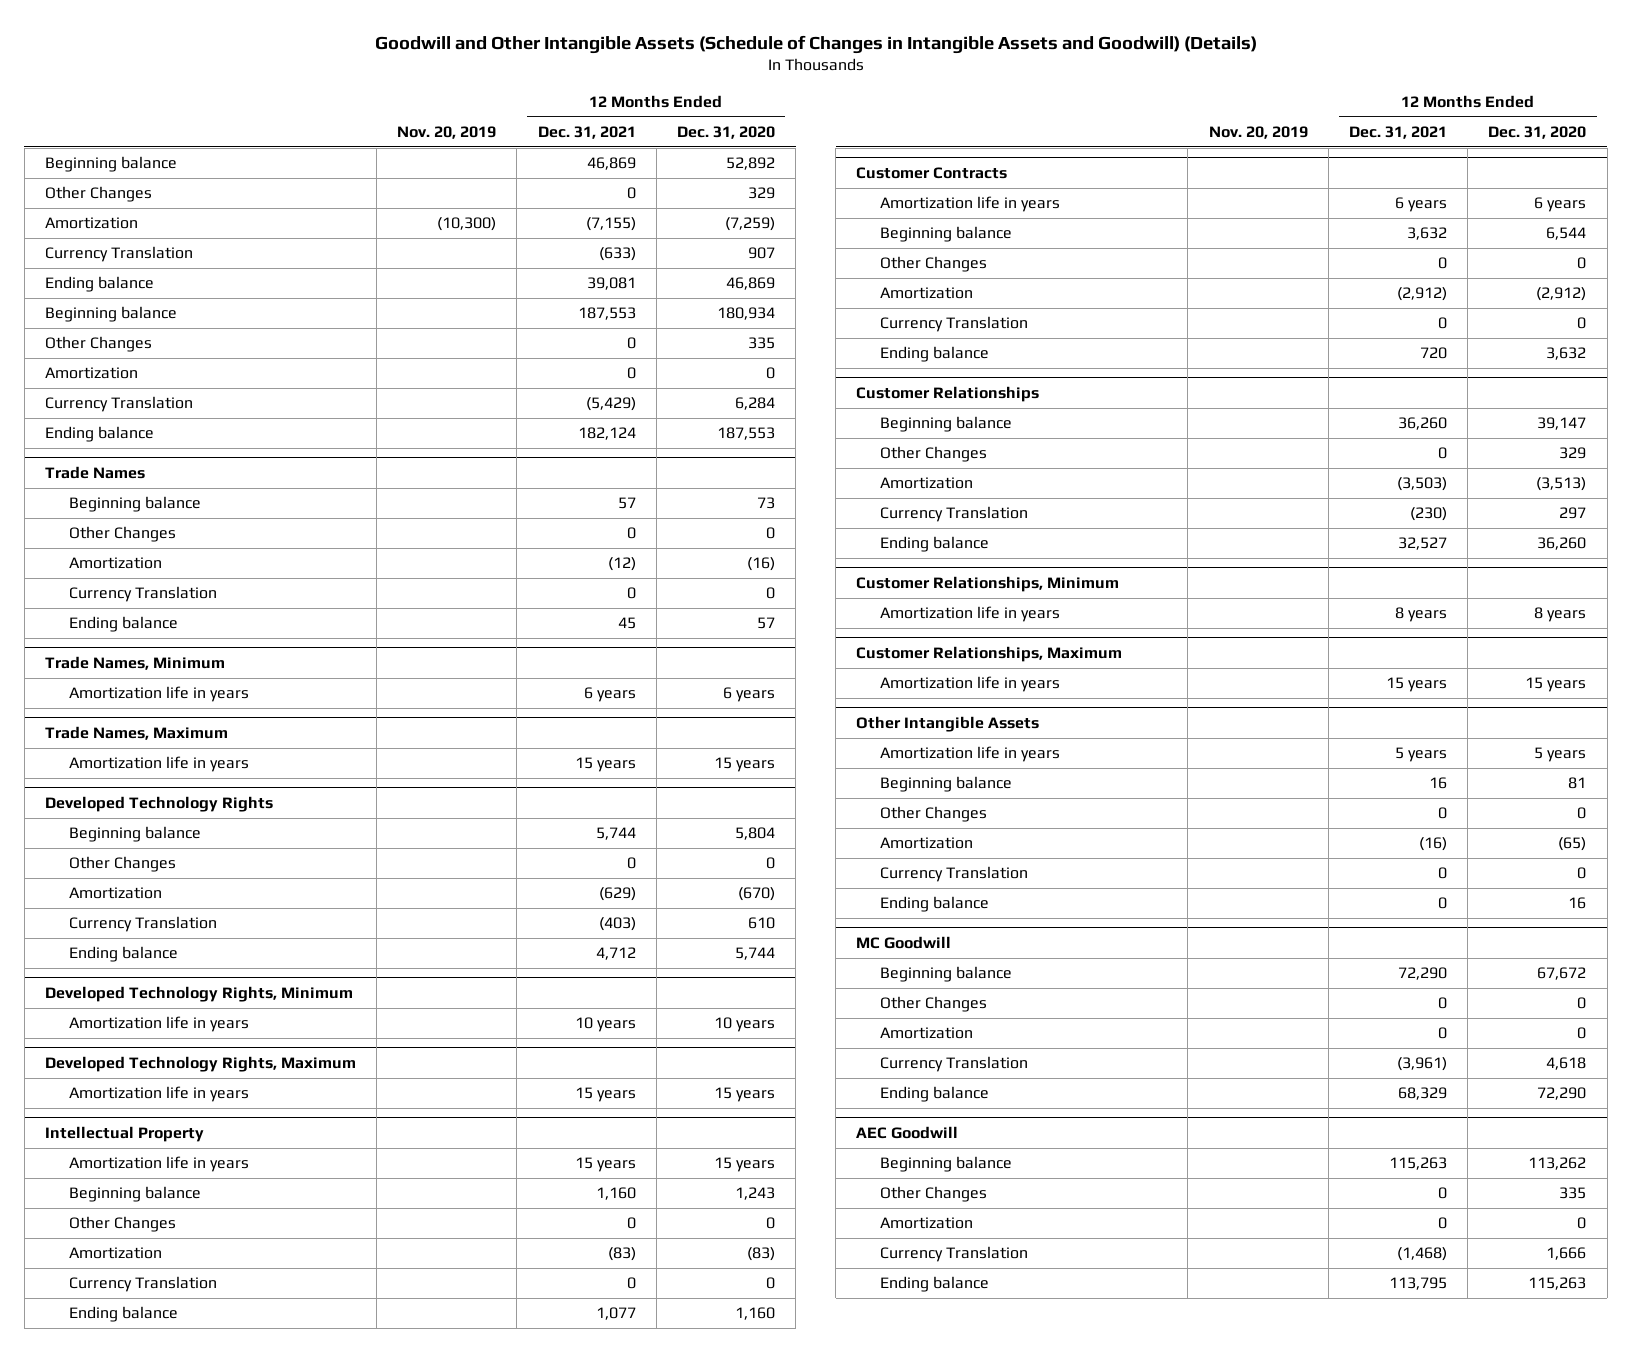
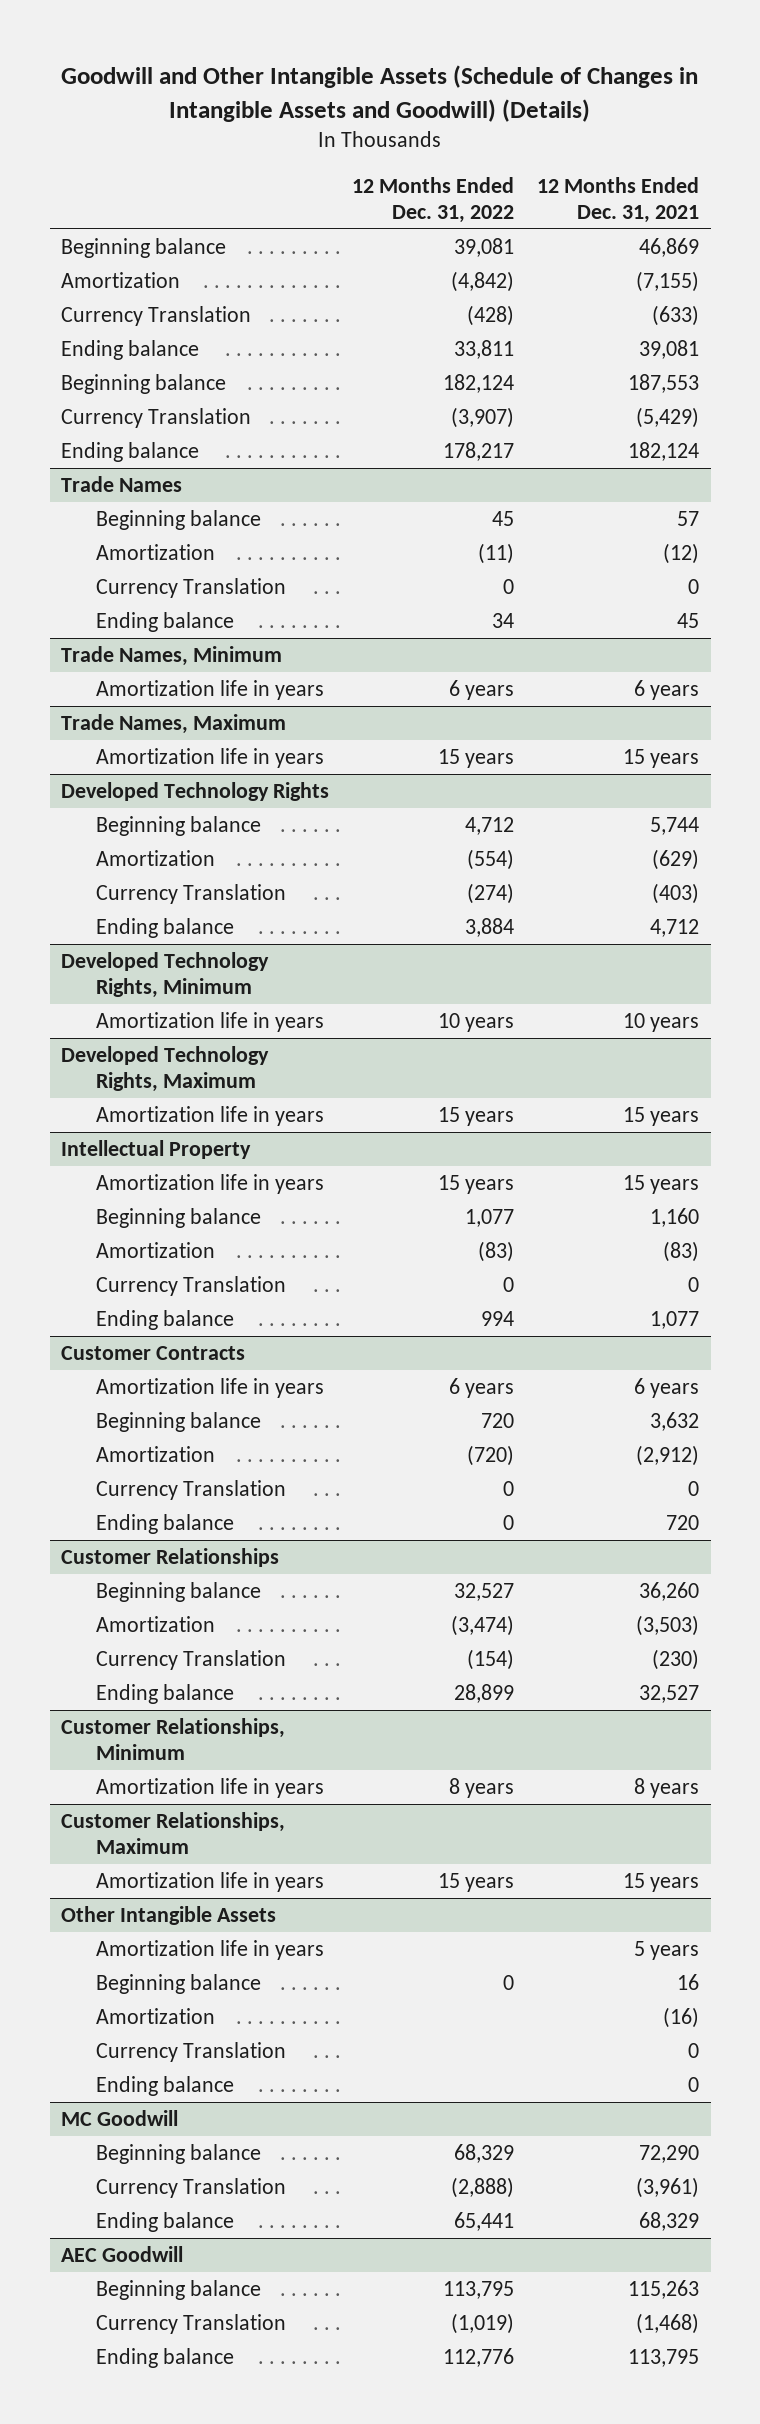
- | Nov. 20, 2019 | 12 Months Ended Dec. 31, 2021 | 12 Months Ended Dec. 31, 2020
+ | 12 Months Ended Dec. 31, 2022 | 12 Months Ended Dec. 31, 2021
- Other Changes | | 0 | 329
- Other Changes | | 0 | 335
- Amortization | | 0 | 0
@ Trade Names
- Other Changes | | 0 | 0
@ Developed Technology Rights
- Other Changes | | 0 | 0
@ Intellectual Property
- Other Changes | | 0 | 0
@ Customer Contracts
- Other Changes | | 0 | 0
@ Customer Relationships
- Other Changes | | 0 | 329
@ Other Intangible Assets
- Other Changes | | 0 | 0
@ MC Goodwill
- Other Changes | | 0 | 0
- Amortization | | 0 | 0
@ AEC Goodwill
- Other Changes | | 0 | 335
- Amortization | | 0 | 0

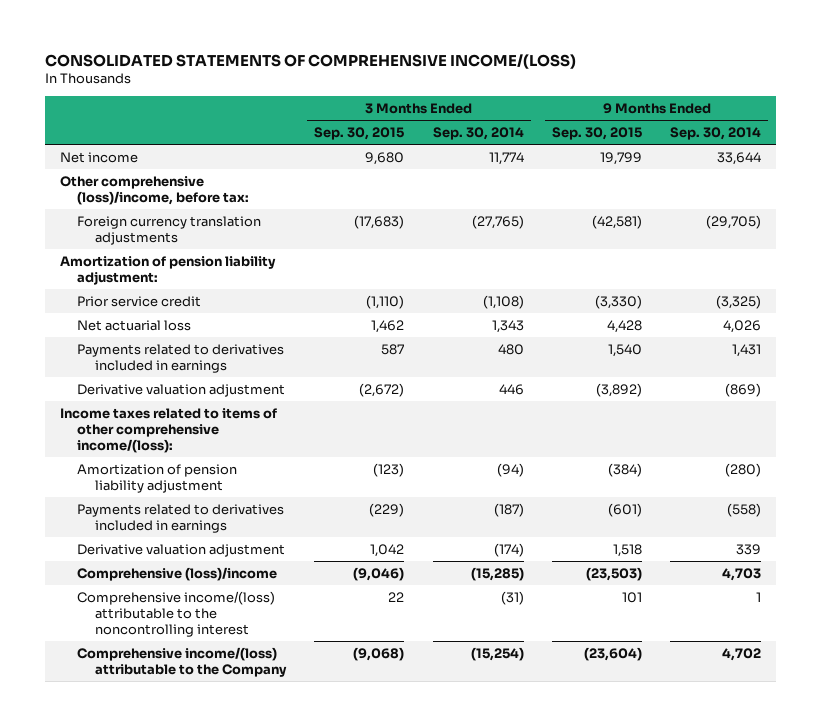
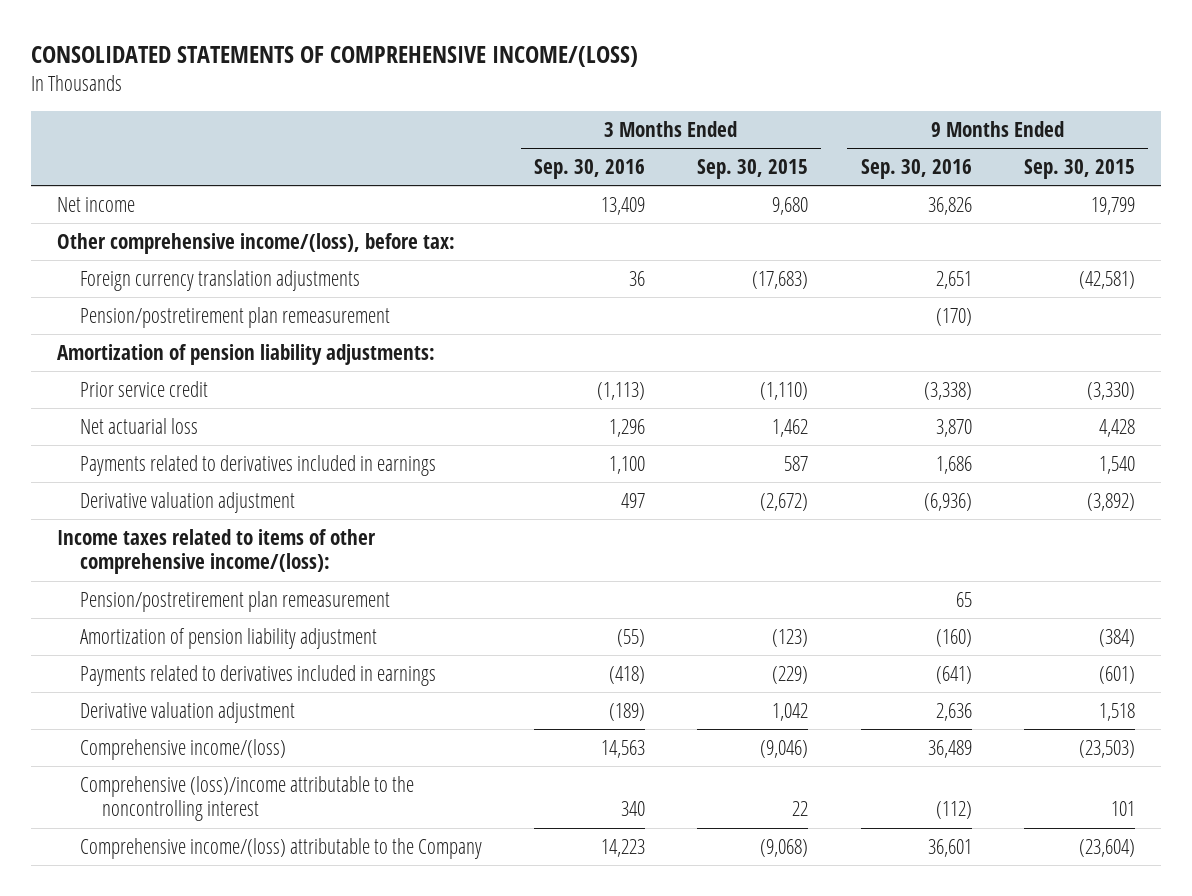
- | 3 Months Ended Sep. 30, 2015 | 3 Months Ended Sep. 30, 2014 | 9 Months Ended Sep. 30, 2015 | 9 Months Ended Sep. 30, 2014
+ | 3 Months Ended Sep. 30, 2016 | 3 Months Ended Sep. 30, 2015 | 9 Months Ended Sep. 30, 2016 | 9 Months Ended Sep. 30, 2015
- Other comprehensive (loss)/income, before tax:
+ Other comprehensive income/(loss), before tax:
- Amortization of pension liability adjustment:
+ Pension/postretirement plan remeasurement | | | (170) |
+ Amortization of pension liability adjustments:
+ Pension/postretirement plan remeasurement | | | 65 |
- Comprehensive (loss)/income | (9,046) | (15,285) | (23,503) | 4,703
- Comprehensive income/(loss) attributable to the noncontrolling interest | 22 | (31) | 101 | 1
+ Comprehensive income/(loss) | 14,563 | (9,046) | 36,489 | (23,503)
+ Comprehensive (loss)/income attributable to the noncontrolling interest | 340 | 22 | (112) | 101

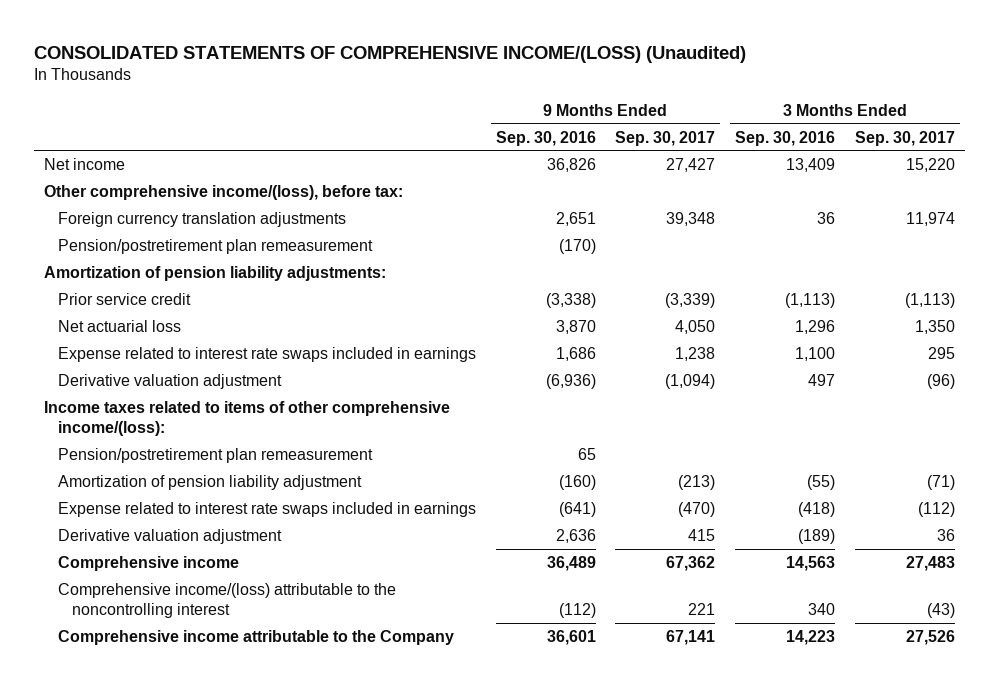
- CONSOLIDATED STATEMENTS OF COMPREHENSIVE INCOME/(LOSS)
+ CONSOLIDATED STATEMENTS OF COMPREHENSIVE INCOME/(LOSS) (Unaudited)
- | 3 Months Ended Sep. 30, 2016 | 3 Months Ended Sep. 30, 2015 | 9 Months Ended Sep. 30, 2016 | 9 Months Ended Sep. 30, 2015
+ | 9 Months Ended Sep. 30, 2016 | 9 Months Ended Sep. 30, 2017 | 3 Months Ended Sep. 30, 2016 | 3 Months Ended Sep. 30, 2017
- Payments related to derivatives included in earnings | 1,100 | 587 | 1,686 | 1,540
+ Expense related to interest rate swaps included in earnings | 1,686 | 1,238 | 1,100 | 295
- Payments related to derivatives included in earnings | (418) | (229) | (641) | (601)
+ Expense related to interest rate swaps included in earnings | (641) | (470) | (418) | (112)
- Comprehensive income/(loss) | 14,563 | (9,046) | 36,489 | (23,503)
- Comprehensive (loss)/income attributable to the noncontrolling interest | 340 | 22 | (112) | 101
- Comprehensive income/(loss) attributable to the Company | 14,223 | (9,068) | 36,601 | (23,604)
+ Comprehensive income | 36,489 | 67,362 | 14,563 | 27,483
+ Comprehensive income/(loss) attributable to the noncontrolling interest | (112) | 221 | 340 | (43)
+ Comprehensive income attributable to the Company | 36,601 | 67,141 | 14,223 | 27,526

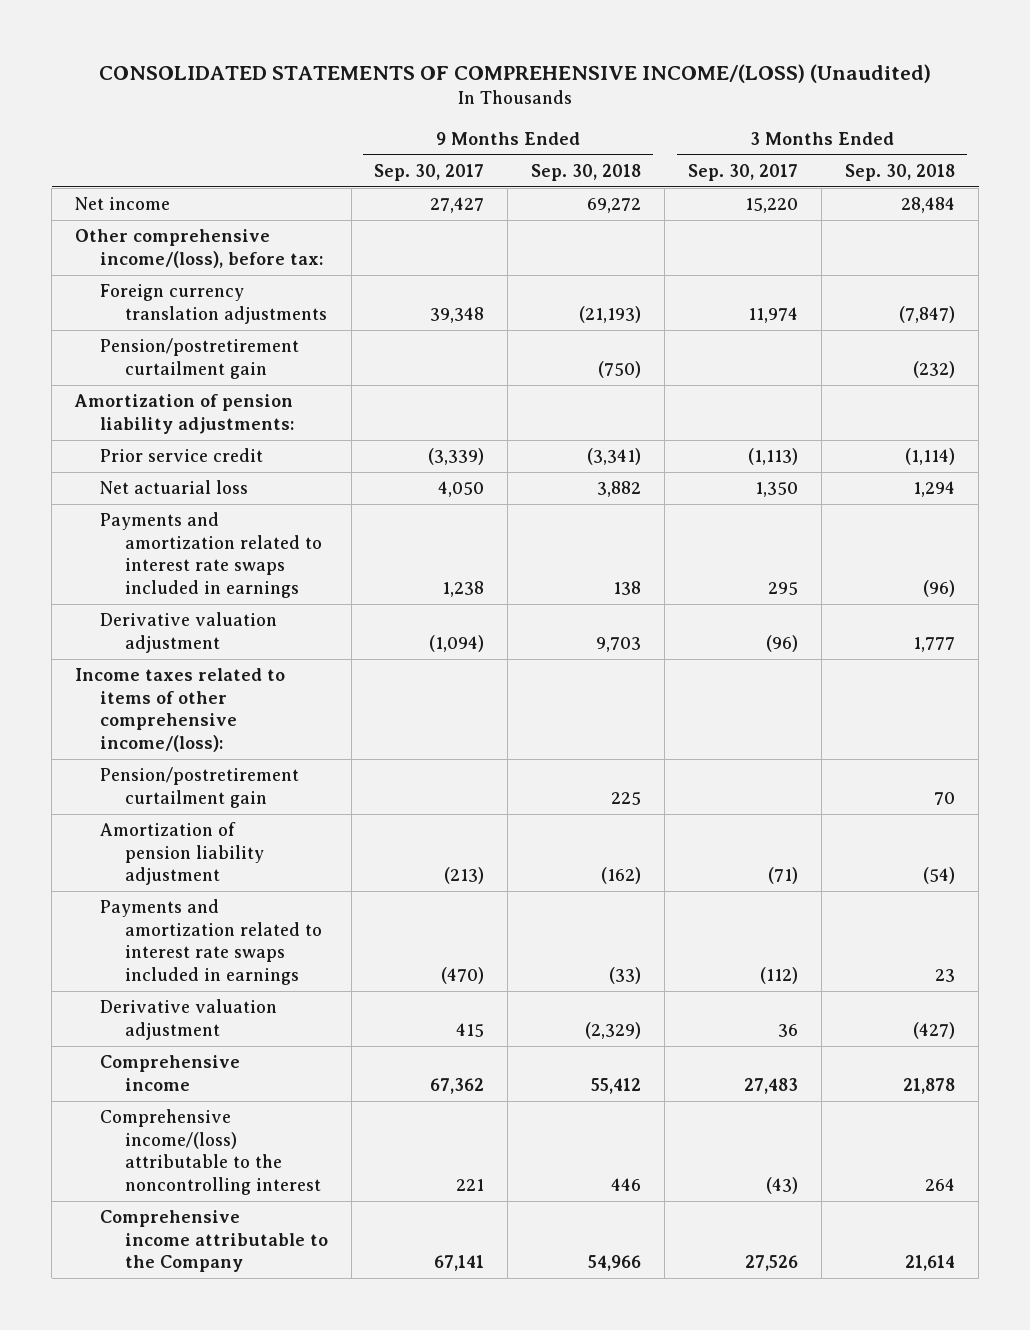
- | 9 Months Ended Sep. 30, 2016 | 9 Months Ended Sep. 30, 2017 | 3 Months Ended Sep. 30, 2016 | 3 Months Ended Sep. 30, 2017
+ | 9 Months Ended Sep. 30, 2017 | 9 Months Ended Sep. 30, 2018 | 3 Months Ended Sep. 30, 2017 | 3 Months Ended Sep. 30, 2018
- Pension/postretirement plan remeasurement | (170) | | |
+ Pension/postretirement curtailment gain | | (750) | | (232)
- Expense related to interest rate swaps included in earnings | 1,686 | 1,238 | 1,100 | 295
+ Payments and amortization related to interest rate swaps included in earnings | 1,238 | 138 | 295 | (96)
- Pension/postretirement plan remeasurement | 65 | | |
+ Pension/postretirement curtailment gain | | 225 | | 70
- Expense related to interest rate swaps included in earnings | (641) | (470) | (418) | (112)
+ Payments and amortization related to interest rate swaps included in earnings | (470) | (33) | (112) | 23

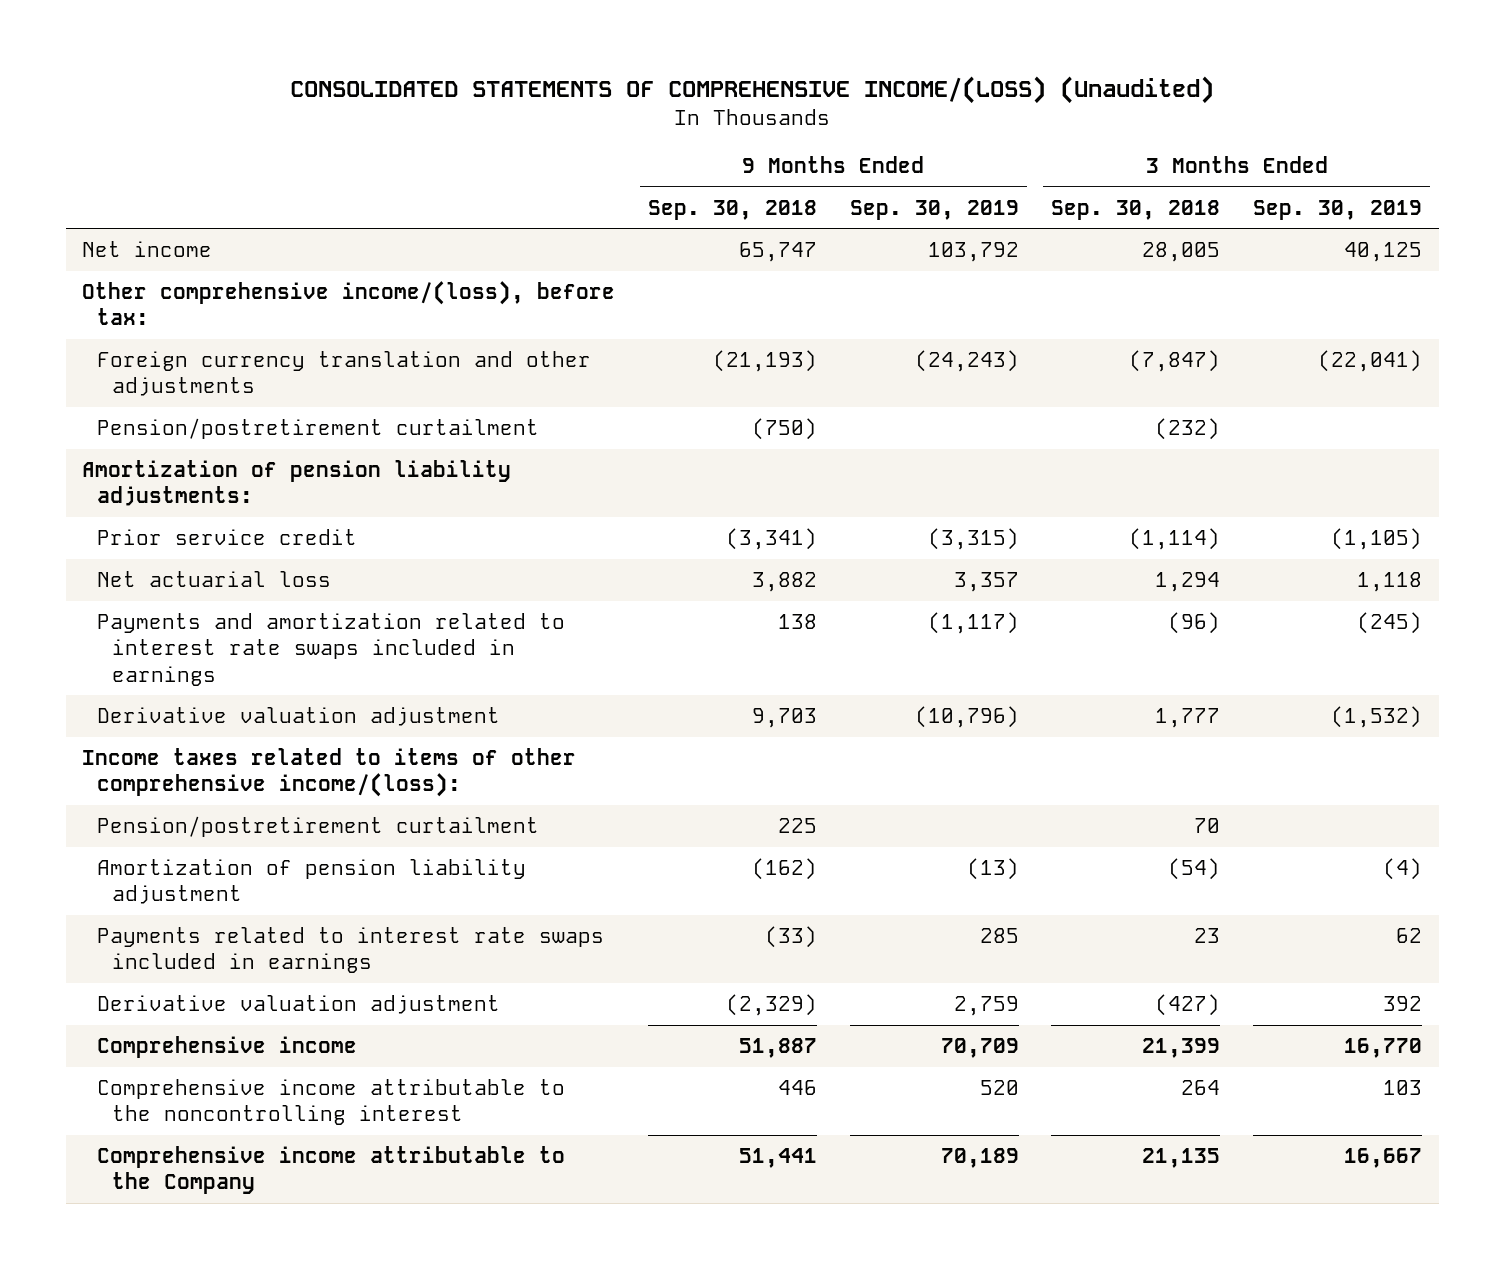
- | 9 Months Ended Sep. 30, 2017 | 9 Months Ended Sep. 30, 2018 | 3 Months Ended Sep. 30, 2017 | 3 Months Ended Sep. 30, 2018
+ | 9 Months Ended Sep. 30, 2018 | 9 Months Ended Sep. 30, 2019 | 3 Months Ended Sep. 30, 2018 | 3 Months Ended Sep. 30, 2019
- Net income | 27,427 | 69,272 | 15,220 | 28,484
+ Net income | 65,747 | 103,792 | 28,005 | 40,125
- Foreign currency translation adjustments | 39,348 | (21,193) | 11,974 | (7,847)
- Pension/postretirement curtailment gain | | (750) | | (232)
+ Foreign currency translation and other adjustments | (21,193) | (24,243) | (7,847) | (22,041)
+ Pension/postretirement curtailment | (750) | | (232) |
- Pension/postretirement curtailment gain | | 225 | | 70
+ Pension/postretirement curtailment | 225 | | 70 |
- Payments and amortization related to interest rate swaps included in earnings | (470) | (33) | (112) | 23
+ Payments related to interest rate swaps included in earnings | (33) | 285 | 23 | 62
- Comprehensive income | 67,362 | 55,412 | 27,483 | 21,878
- Comprehensive income/(loss) attributable to the noncontrolling interest | 221 | 446 | (43) | 264
- Comprehensive income attributable to the Company | 67,141 | 54,966 | 27,526 | 21,614
+ Comprehensive income | 51,887 | 70,709 | 21,399 | 16,770
+ Comprehensive income attributable to the noncontrolling interest | 446 | 520 | 264 | 103
+ Comprehensive income attributable to the Company | 51,441 | 70,189 | 21,135 | 16,667

